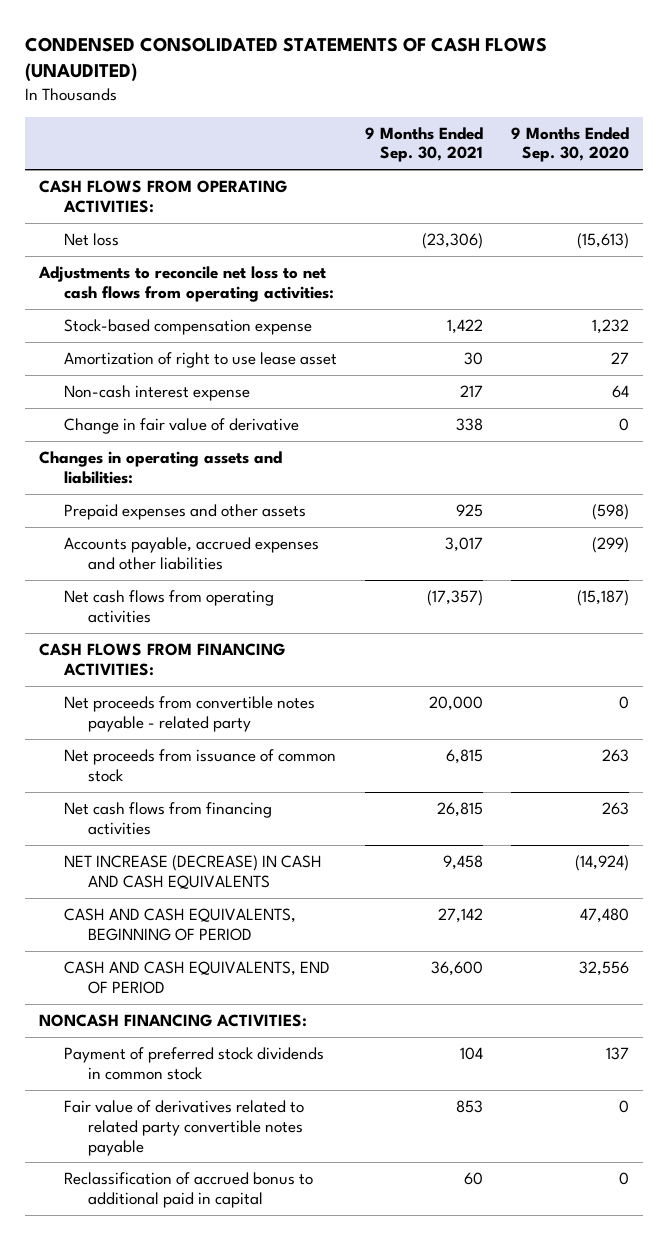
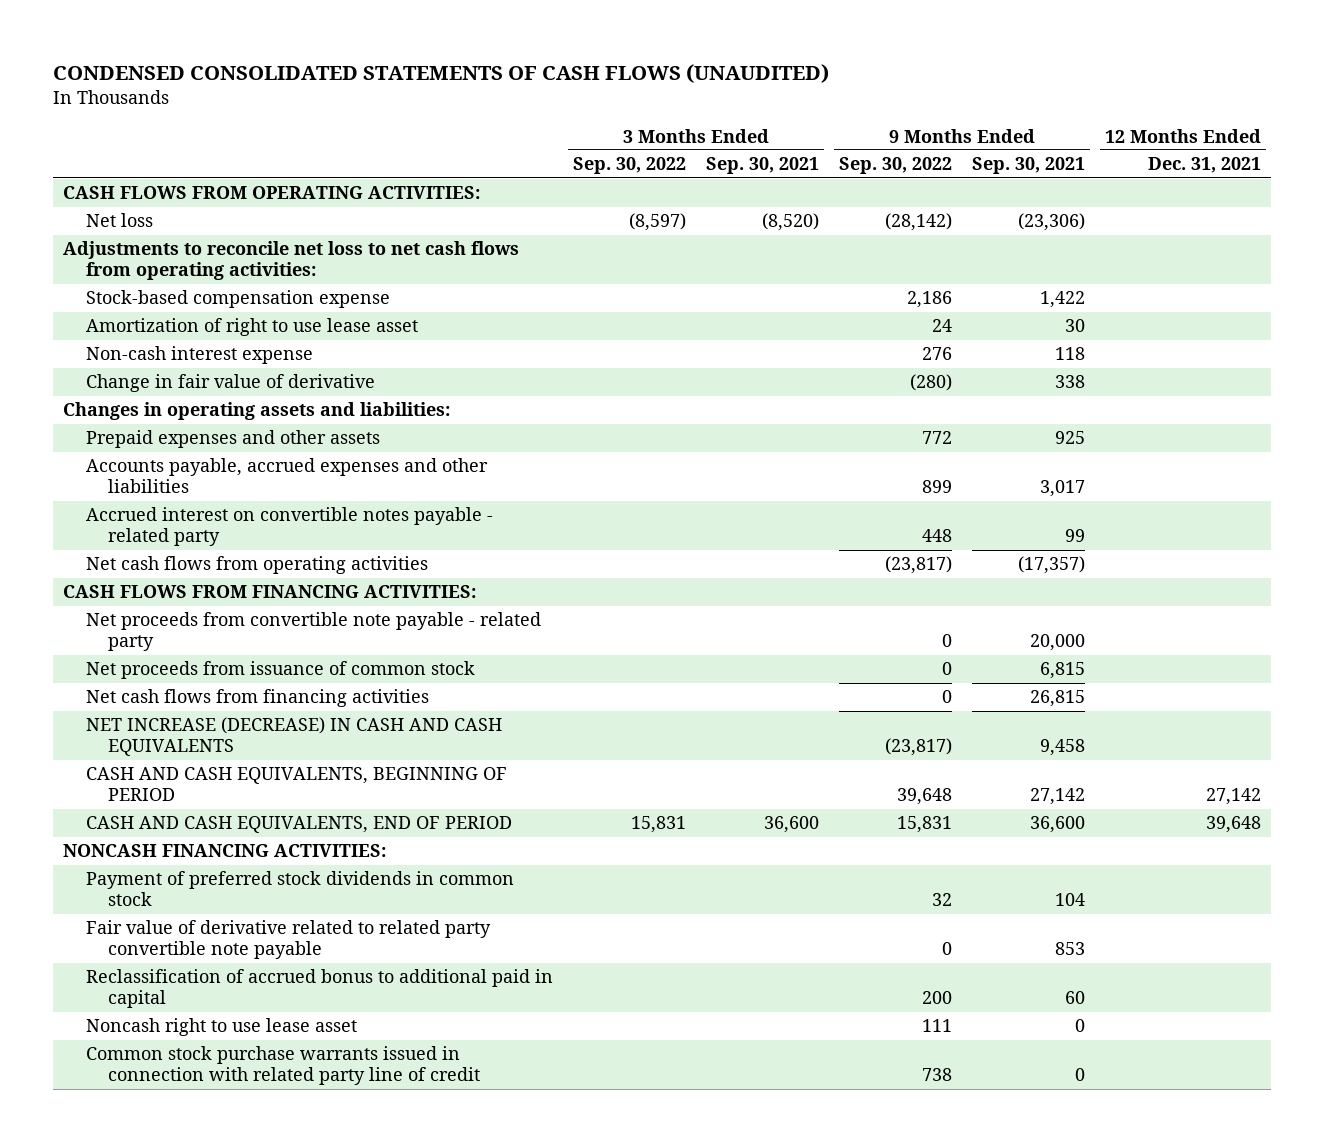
- | 9 Months Ended Sep. 30, 2021 | 9 Months Ended Sep. 30, 2020
+ | 3 Months Ended Sep. 30, 2022 | 3 Months Ended Sep. 30, 2021 | 9 Months Ended Sep. 30, 2022 | 9 Months Ended Sep. 30, 2021 | 12 Months Ended Dec. 31, 2021
- Non-cash interest expense | 217 | 64
+ Non-cash interest expense | | | 276 | 118 |
+ Accrued interest on convertible notes payable - related party | | | 448 | 99 |
- Net proceeds from convertible notes payable - related party | 20,000 | 0
+ Net proceeds from convertible note payable - related party | | | 0 | 20,000 |
- Fair value of derivatives related to related party convertible notes payable | 853 | 0
+ Fair value of derivative related to related party convertible note payable | | | 0 | 853 |
+ Noncash right to use lease asset | | | 111 | 0 |
+ Common stock purchase warrants issued in connection with related party line of credit | | | 738 | 0 |

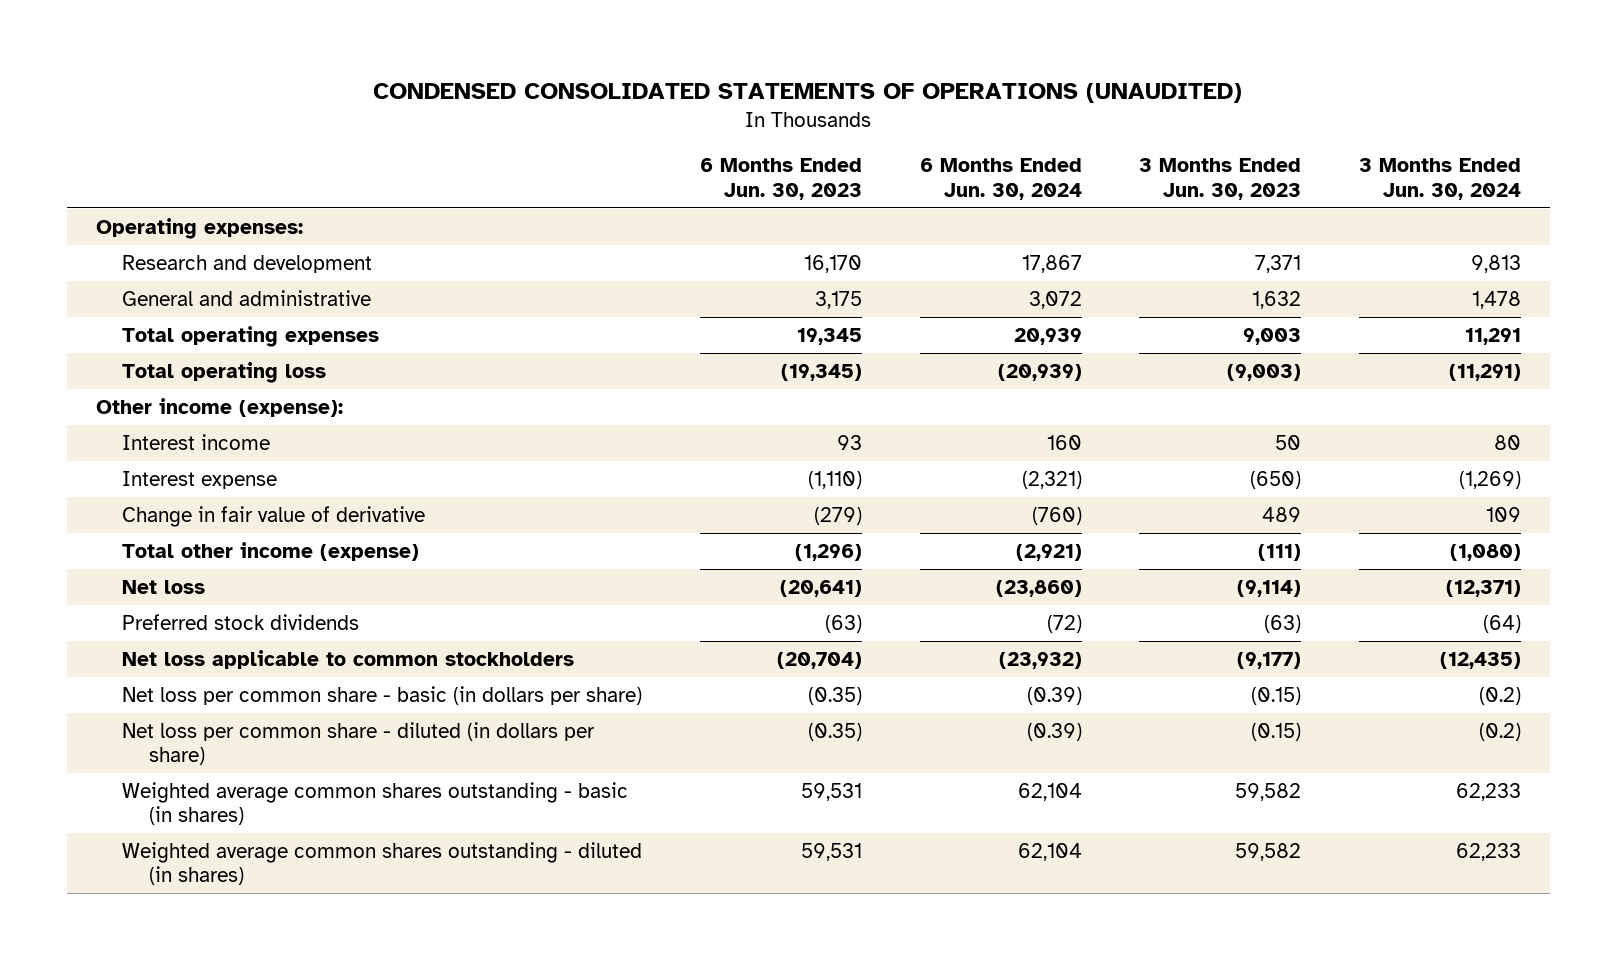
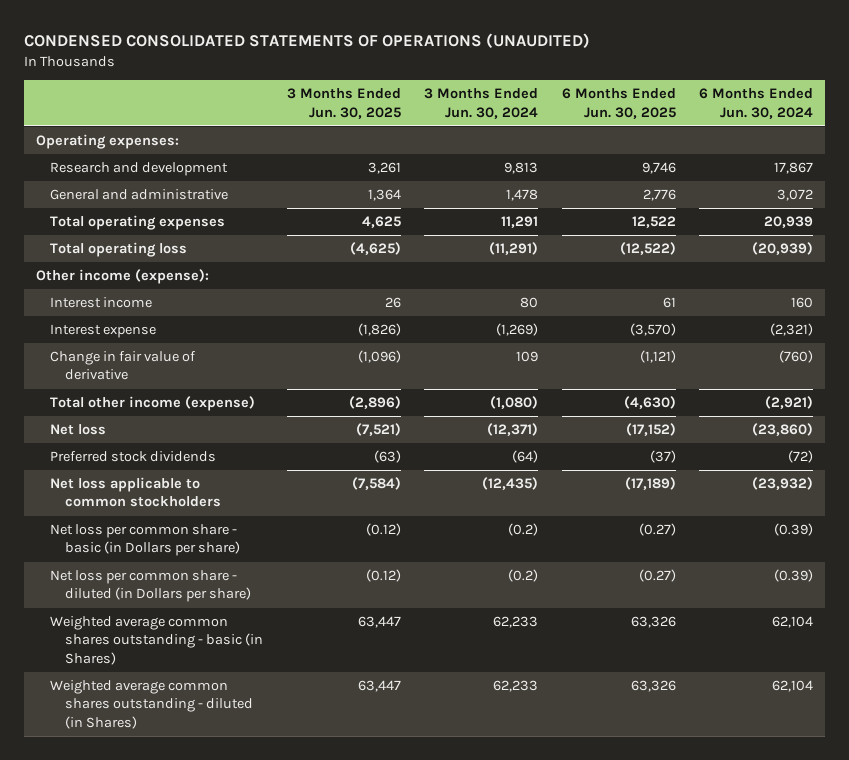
- | 6 Months Ended Jun. 30, 2023 | 6 Months Ended Jun. 30, 2024 | 3 Months Ended Jun. 30, 2023 | 3 Months Ended Jun. 30, 2024
+ | 3 Months Ended Jun. 30, 2025 | 3 Months Ended Jun. 30, 2024 | 6 Months Ended Jun. 30, 2025 | 6 Months Ended Jun. 30, 2024
- Net loss per common share - basic (in dollars per share) | (0.35) | (0.39) | (0.15) | (0.2)
- Net loss per common share - diluted (in dollars per share) | (0.35) | (0.39) | (0.15) | (0.2)
- Weighted average common shares outstanding - basic (in shares) | 59,531 | 62,104 | 59,582 | 62,233
- Weighted average common shares outstanding - diluted (in shares) | 59,531 | 62,104 | 59,582 | 62,233
+ Net loss per common share - basic (in Dollars per share) | (0.12) | (0.2) | (0.27) | (0.39)
+ Net loss per common share - diluted (in Dollars per share) | (0.12) | (0.2) | (0.27) | (0.39)
+ Weighted average common shares outstanding - basic (in Shares) | 63,447 | 62,233 | 63,326 | 62,104
+ Weighted average common shares outstanding - diluted (in Shares) | 63,447 | 62,233 | 63,326 | 62,104

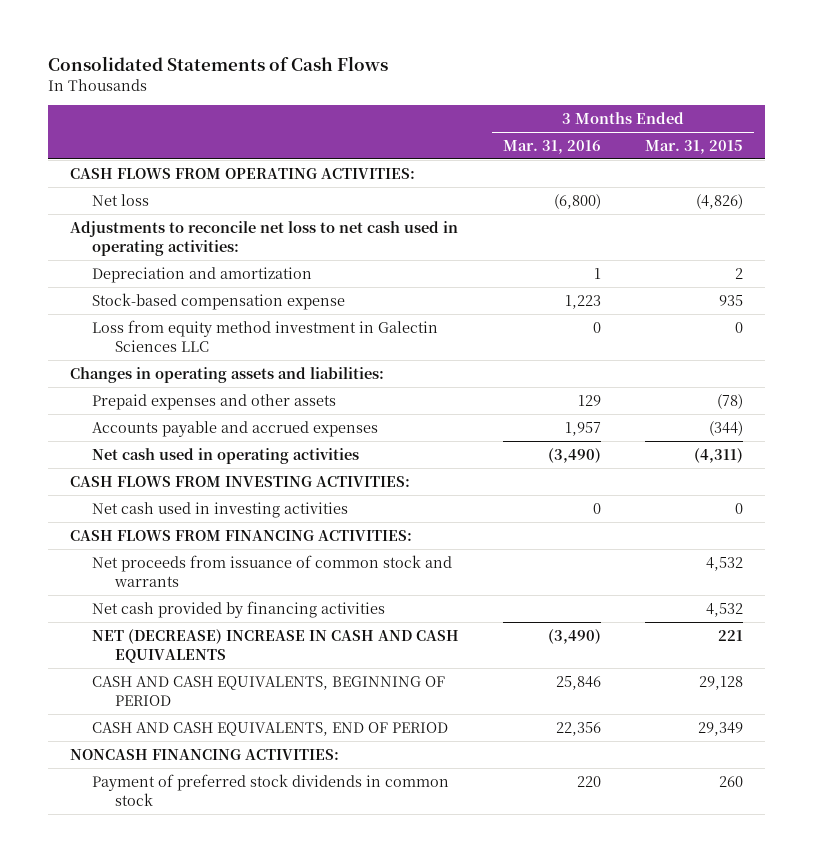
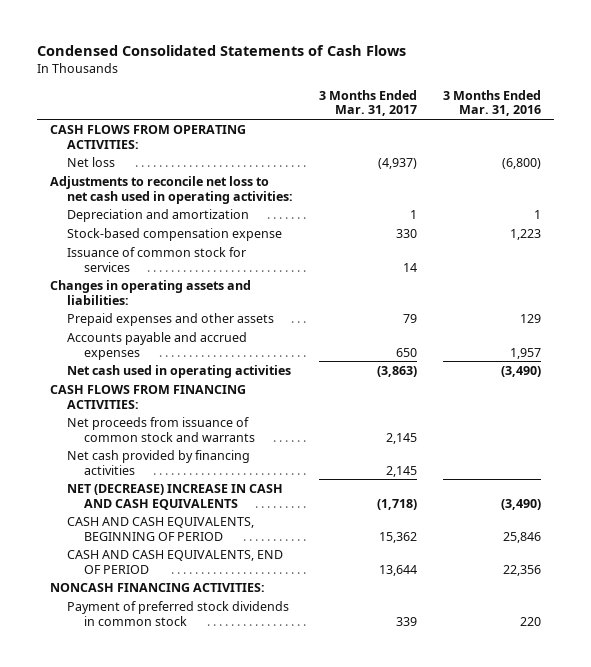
- Consolidated Statements of Cash Flows
+ Condensed Consolidated Statements of Cash Flows
- | 3 Months Ended Mar. 31, 2016 | 3 Months Ended Mar. 31, 2015
+ | 3 Months Ended Mar. 31, 2017 | 3 Months Ended Mar. 31, 2016
- Loss from equity method investment in Galectin Sciences LLC | 0 | 0
+ Issuance of common stock for services | 14 |
- CASH FLOWS FROM INVESTING ACTIVITIES:
- Net cash used in investing activities | 0 | 0

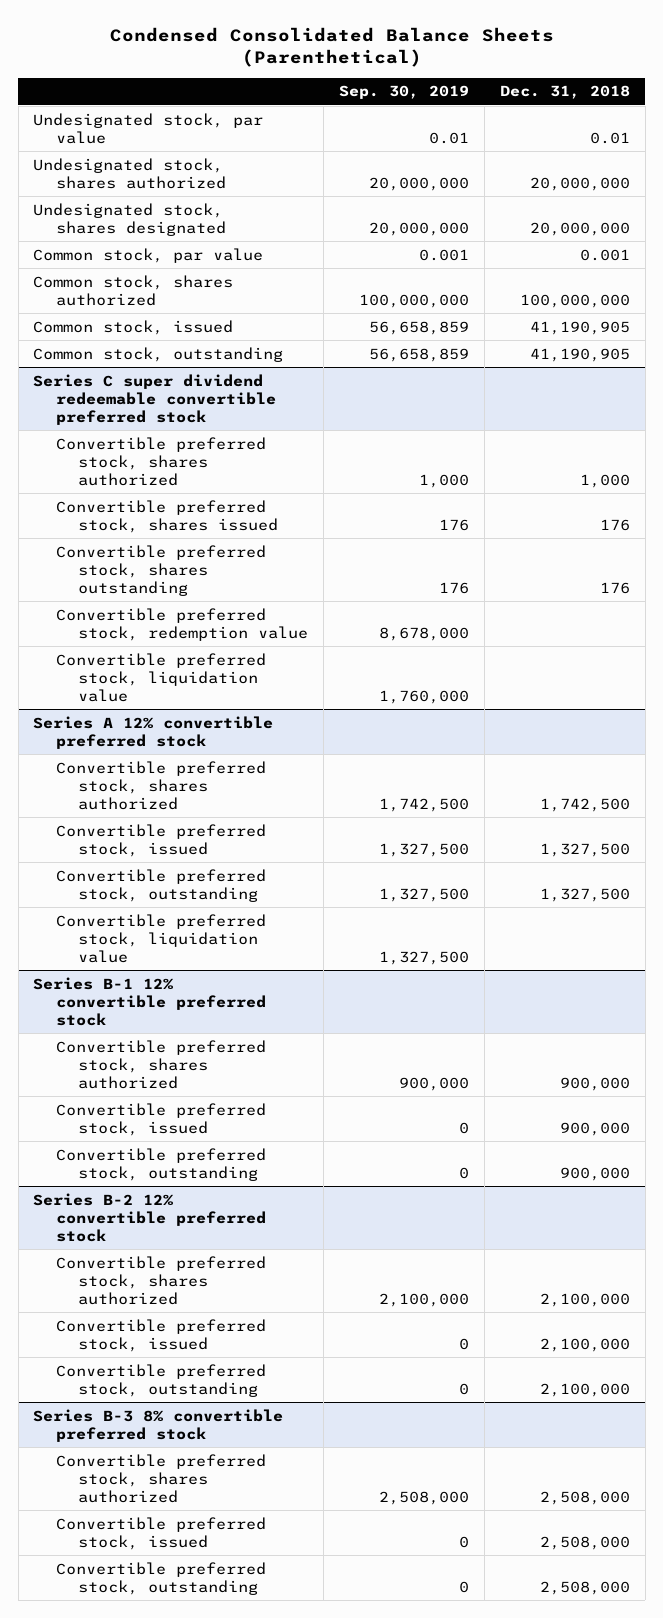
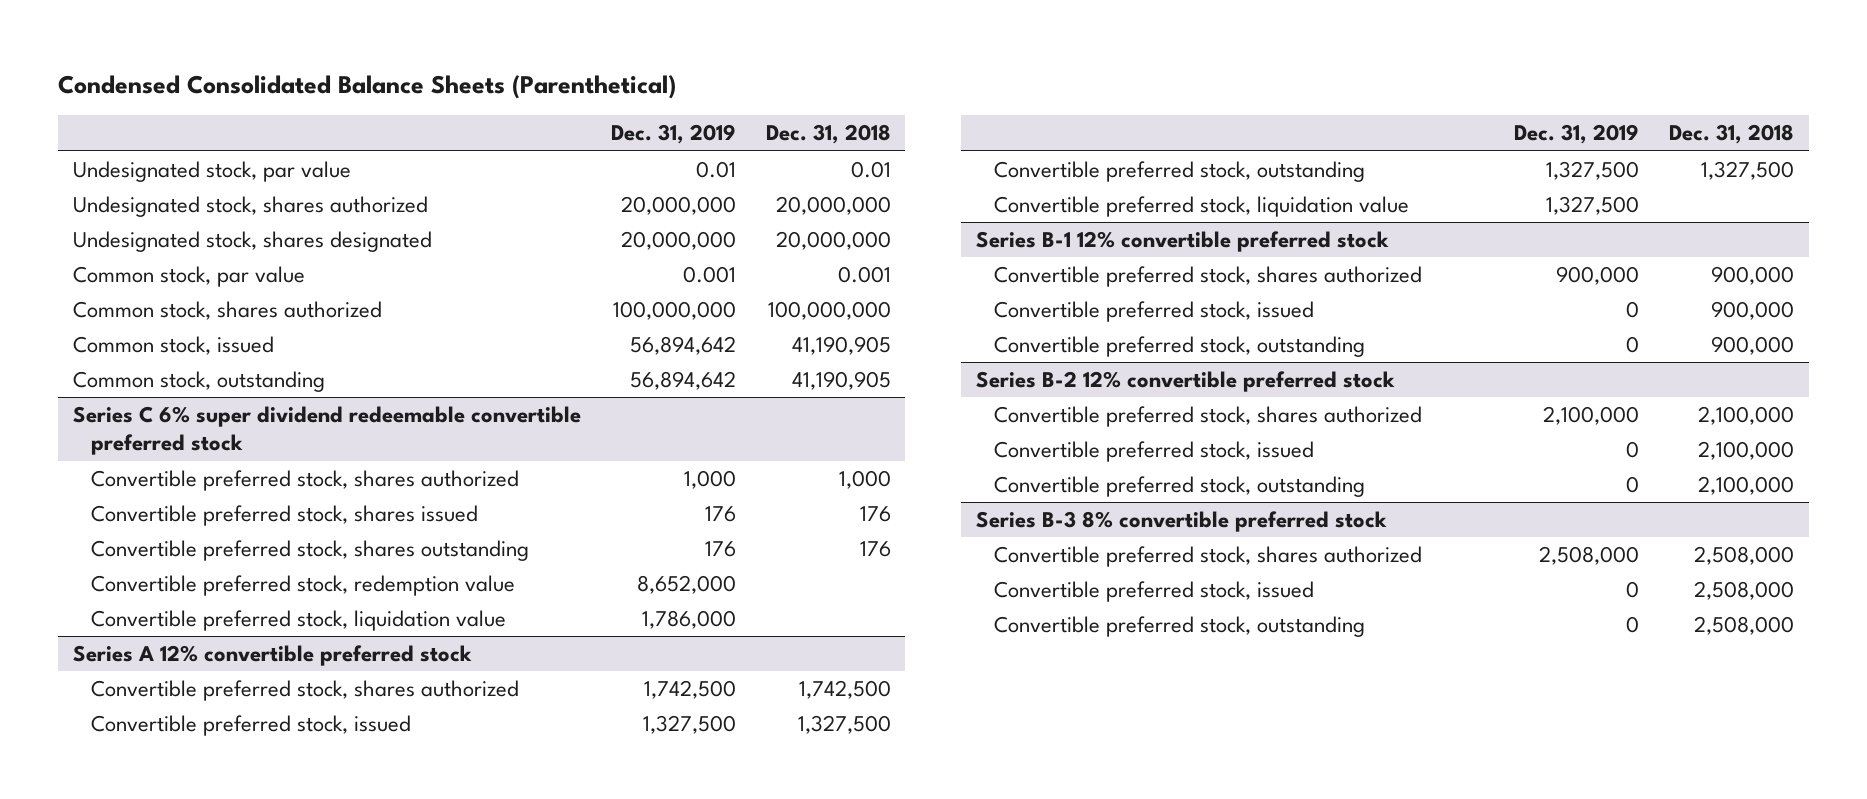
- | Sep. 30, 2019 | Dec. 31, 2018
+ | Dec. 31, 2019 | Dec. 31, 2018
- Series C super dividend redeemable convertible preferred stock
+ Series C 6% super dividend redeemable convertible preferred stock

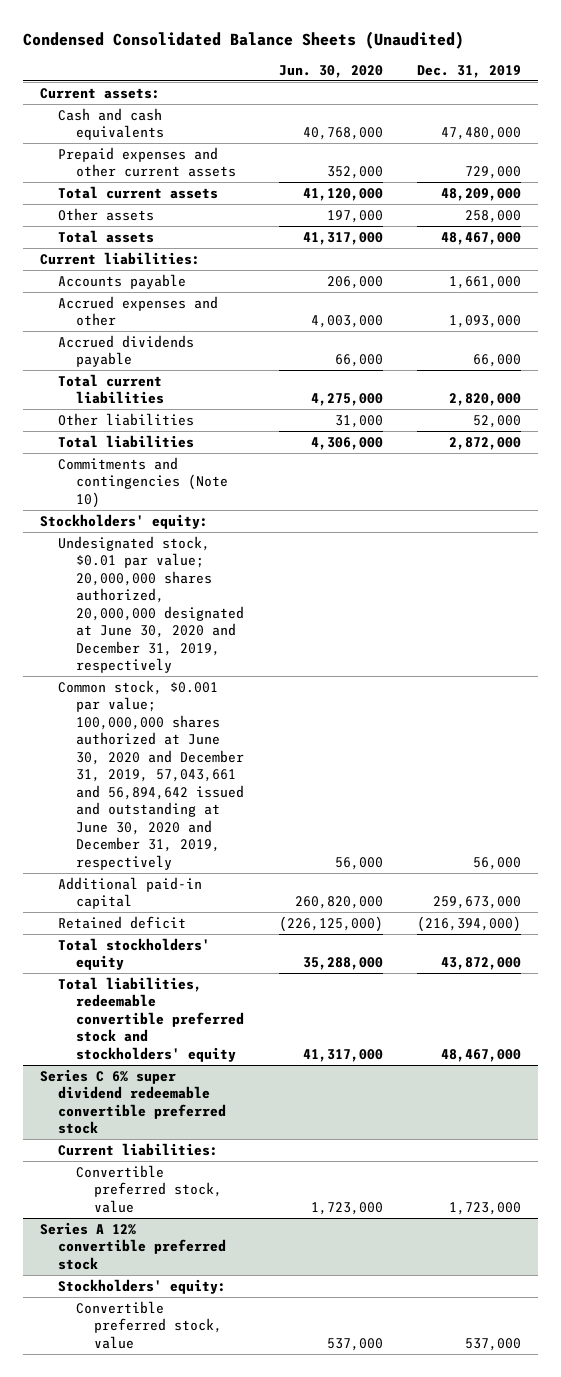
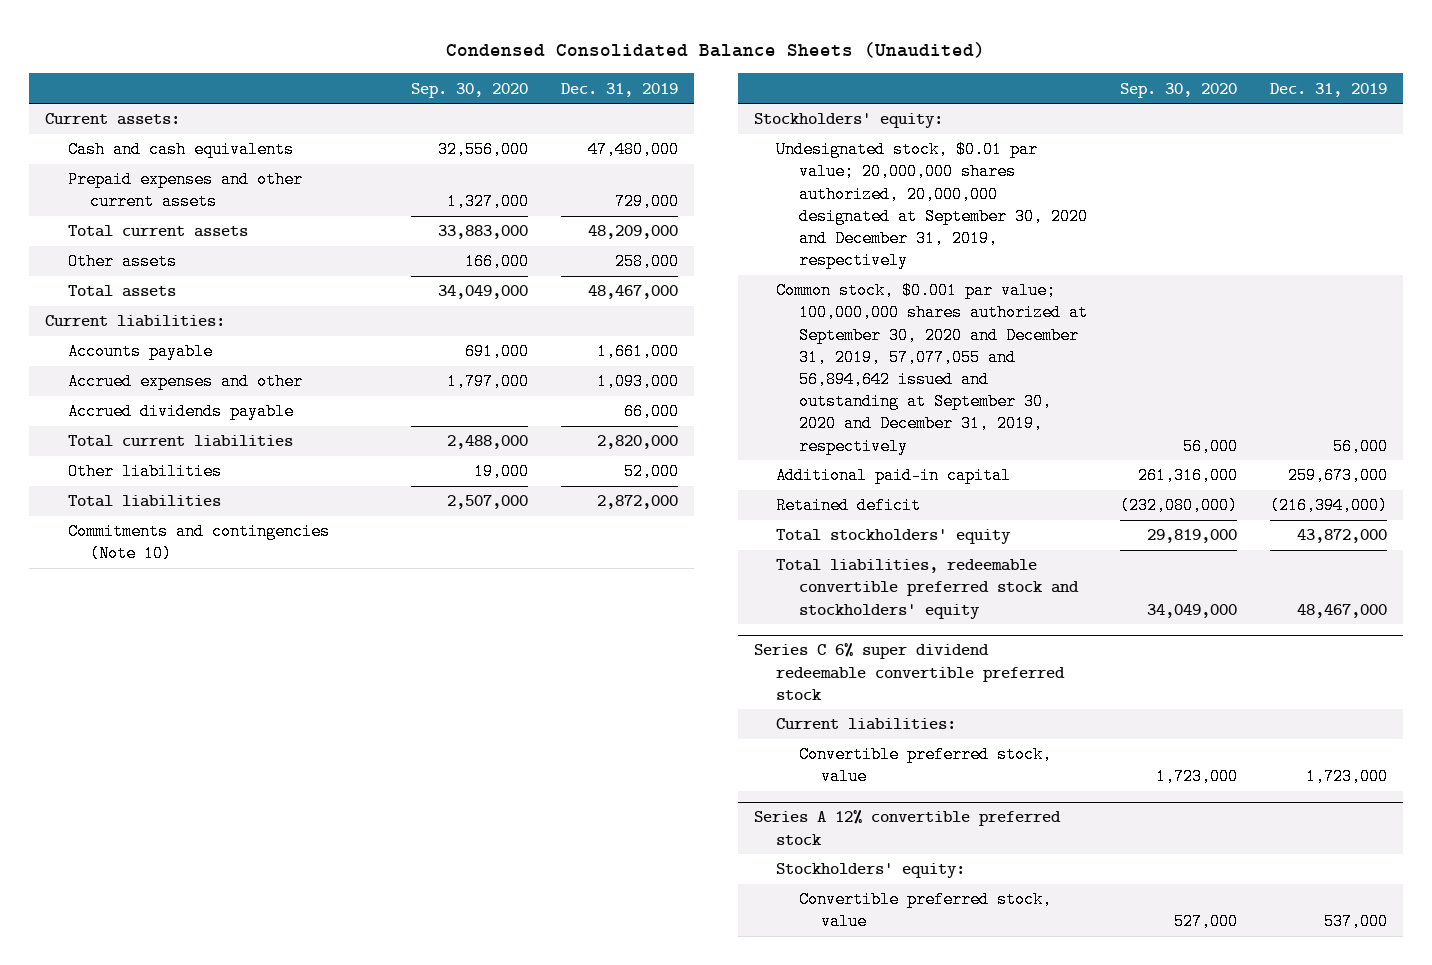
- | Jun. 30, 2020 | Dec. 31, 2019
+ | Sep. 30, 2020 | Dec. 31, 2019
- Undesignated stock, $0.01 par value; 20,000,000 shares authorized, 20,000,000 designated at June 30, 2020 and December 31, 2019, respectively
- Common stock, $0.001 par value; 100,000,000 shares authorized at June 30, 2020 and December 31, 2019, 57,043,661 and 56,894,642 issued and outstanding at June 30, 2020 and December 31, 2019, respectively | 56,000 | 56,000
+ Undesignated stock, $0.01 par value; 20,000,000 shares authorized, 20,000,000 designated at September 30, 2020 and December 31, 2019, respectively
+ Common stock, $0.001 par value; 100,000,000 shares authorized at September 30, 2020 and December 31, 2019, 57,077,055 and 56,894,642 issued and outstanding at September 30, 2020 and December 31, 2019, respectively | 56,000 | 56,000

